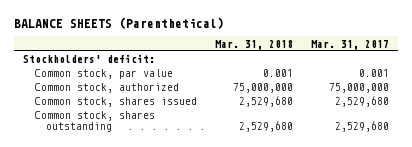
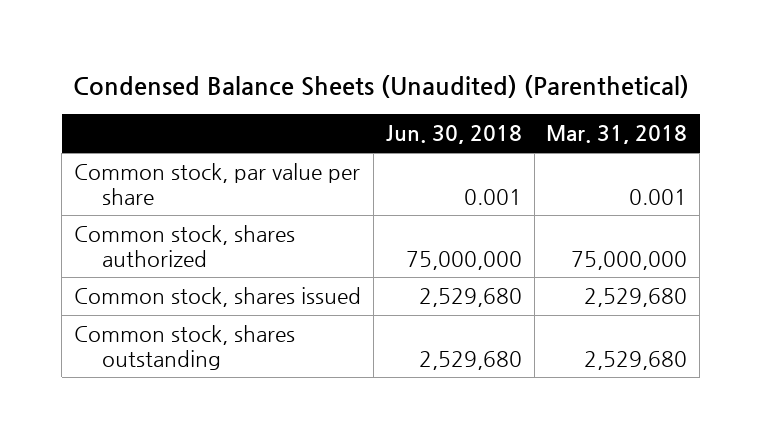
- BALANCE SHEETS (Parenthetical)
+ Condensed Balance Sheets (Unaudited) (Parenthetical)
- | Mar. 31, 2018 | Mar. 31, 2017
+ | Jun. 30, 2018 | Mar. 31, 2018
- Stockholders' deficit:
- Common stock, par value | 0.001 | 0.001
- Common stock, authorized | 75,000,000 | 75,000,000
+ Common stock, par value per share | 0.001 | 0.001
+ Common stock, shares authorized | 75,000,000 | 75,000,000

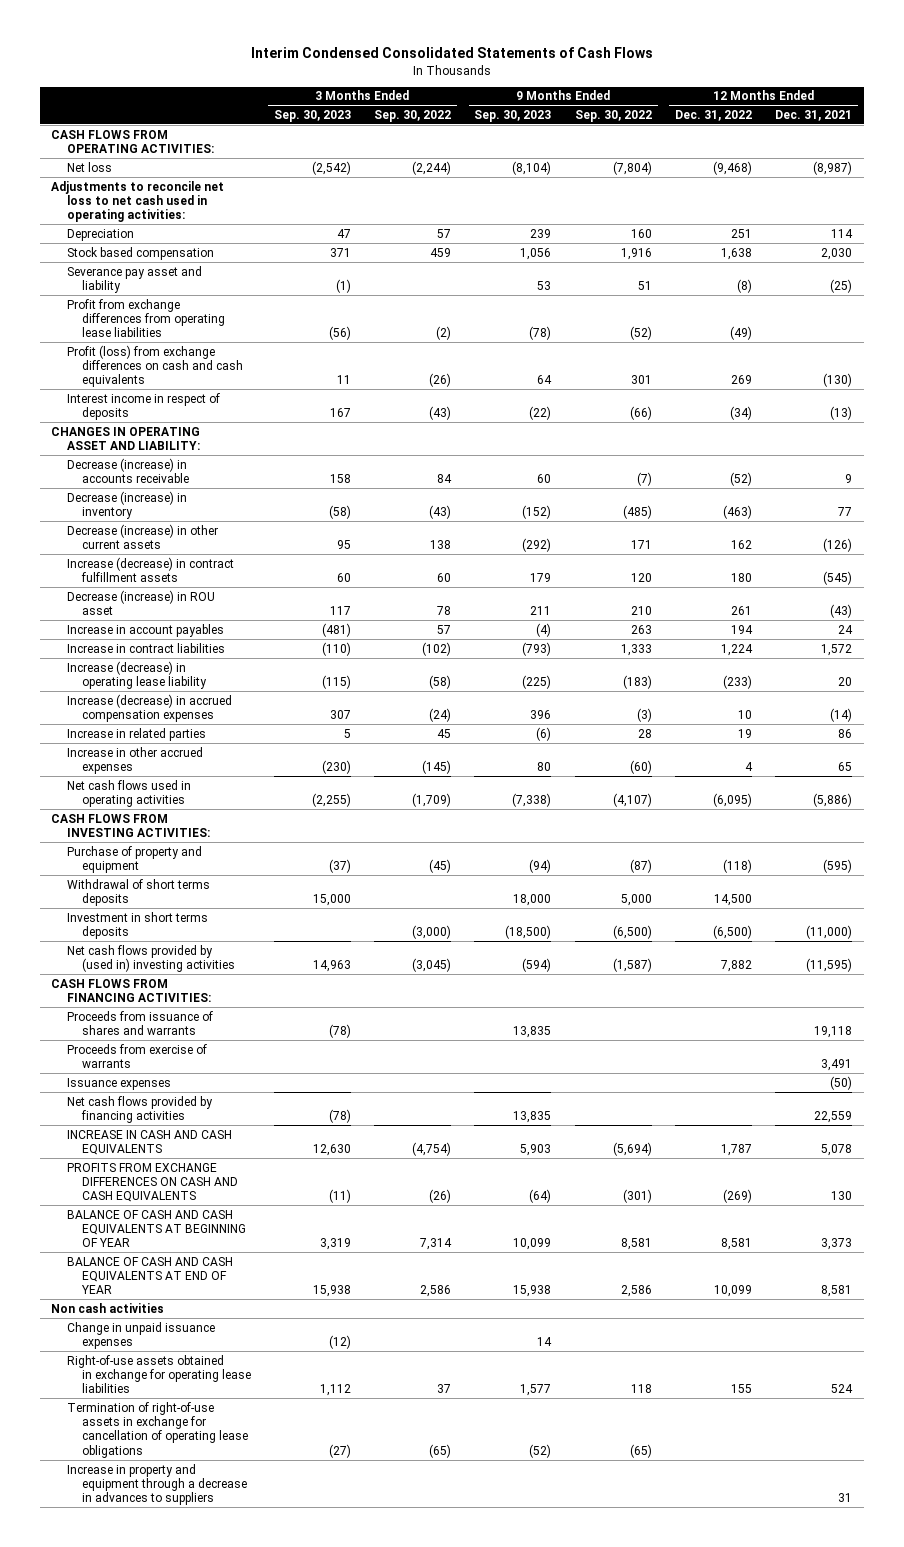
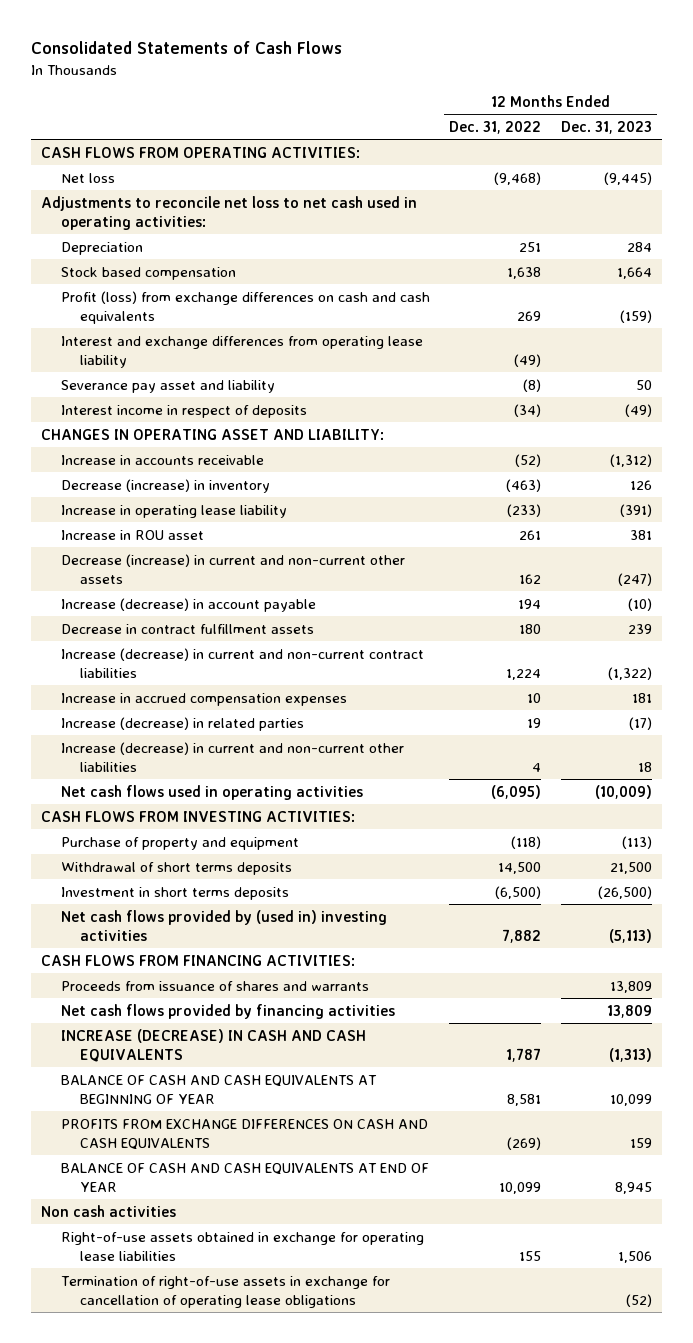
- Interim Condensed Consolidated Statements of Cash Flows
+ Consolidated Statements of Cash Flows
- | 3 Months Ended Sep. 30, 2023 | 3 Months Ended Sep. 30, 2022 | 9 Months Ended Sep. 30, 2023 | 9 Months Ended Sep. 30, 2022 | 12 Months Ended Dec. 31, 2022 | 12 Months Ended Dec. 31, 2021
+ | 12 Months Ended Dec. 31, 2022 | 12 Months Ended Dec. 31, 2023
- Profit from exchange differences from operating lease liabilities | (56) | (2) | (78) | (52) | (49) |
+ Interest and exchange differences from operating lease liability | (49) |
moved down: Severance pay asset and liability | (8) | 50
- Decrease (increase) in accounts receivable | 158 | 84 | 60 | (7) | (52) | 9
+ Increase in accounts receivable | (52) | (1,312)
- Decrease (increase) in other current assets | 95 | 138 | (292) | 171 | 162 | (126)
- Increase (decrease) in contract fulfillment assets | 60 | 60 | 179 | 120 | 180 | (545)
- Decrease (increase) in ROU asset | 117 | 78 | 211 | 210 | 261 | (43)
- Increase in account payables | (481) | 57 | (4) | 263 | 194 | 24
- Increase in contract liabilities | (110) | (102) | (793) | 1,333 | 1,224 | 1,572
- Increase (decrease) in operating lease liability | (115) | (58) | (225) | (183) | (233) | 20
- Increase (decrease) in accrued compensation expenses | 307 | (24) | 396 | (3) | 10 | (14)
- Increase in related parties | 5 | 45 | (6) | 28 | 19 | 86
- Increase in other accrued expenses | (230) | (145) | 80 | (60) | 4 | 65
+ Increase in operating lease liability | (233) | (391)
+ Increase in ROU asset | 261 | 381
+ Decrease (increase) in current and non-current other assets | 162 | (247)
+ Increase (decrease) in account payable | 194 | (10)
+ Decrease in contract fulfillment assets | 180 | 239
+ Increase (decrease) in current and non-current contract liabilities | 1,224 | (1,322)
+ Increase in accrued compensation expenses | 10 | 181
+ Increase (decrease) in related parties | 19 | (17)
+ Increase (decrease) in current and non-current other liabilities | 4 | 18
- Proceeds from exercise of warrants | | | | | | 3,491
- Issuance expenses | | | | | | (50)
- INCREASE IN CASH AND CASH EQUIVALENTS | 12,630 | (4,754) | 5,903 | (5,694) | 1,787 | 5,078
+ INCREASE (DECREASE) IN CASH AND CASH EQUIVALENTS | 1,787 | (1,313)
moved down: PROFITS FROM EXCHANGE DIFFERENCES ON CASH AND CASH EQUIVALENTS | (269) | 159
- Change in unpaid issuance expenses | (12) | | 14 | | |
- Increase in property and equipment through a decrease in advances to suppliers | | | | | | 31

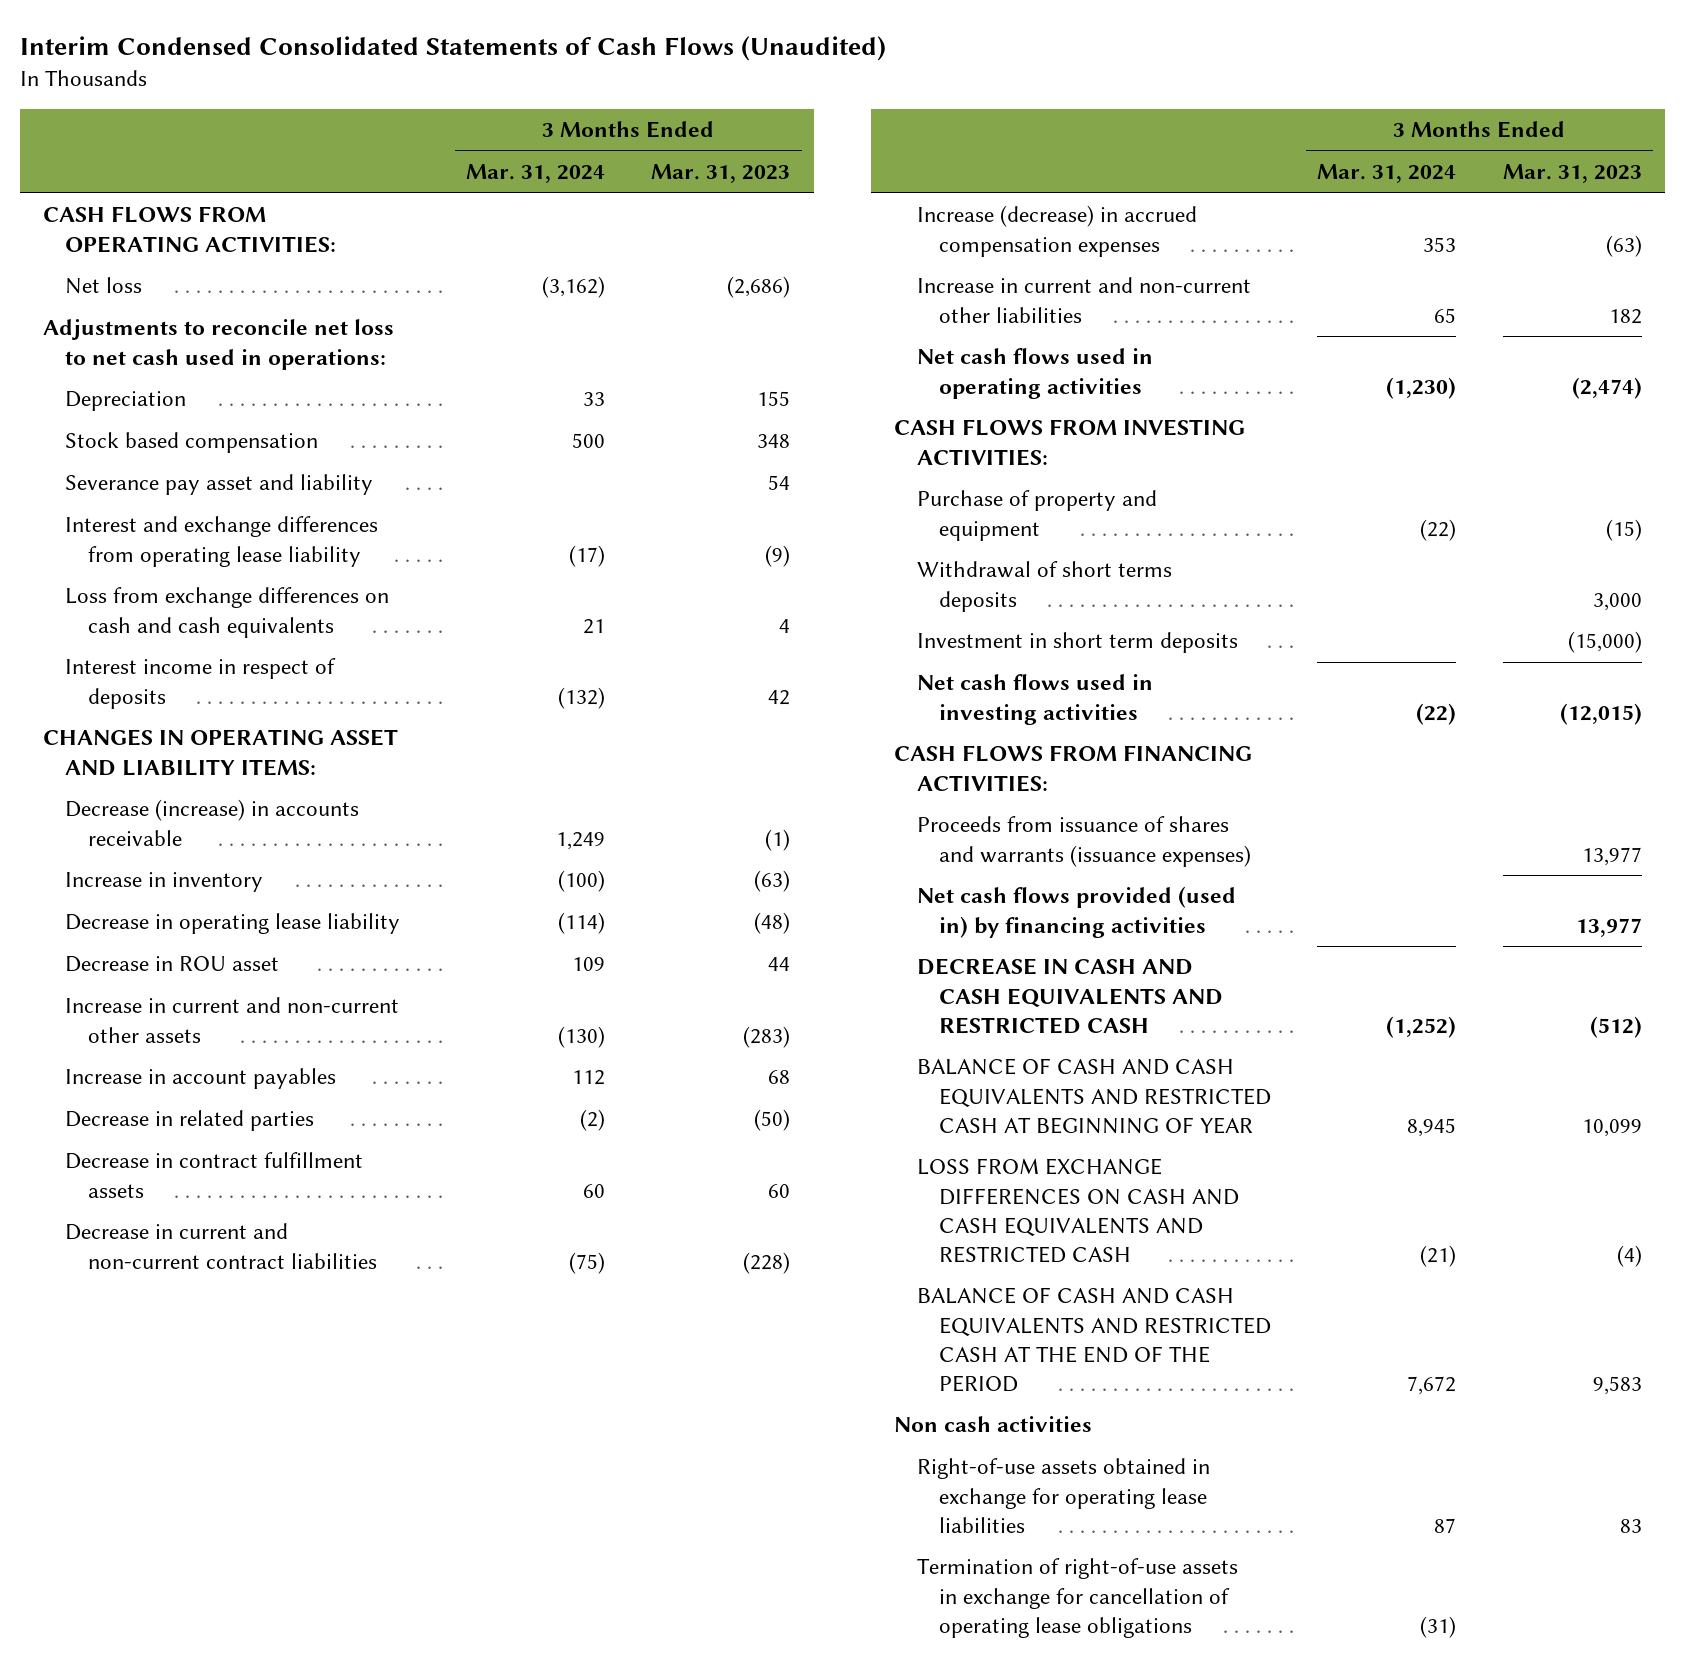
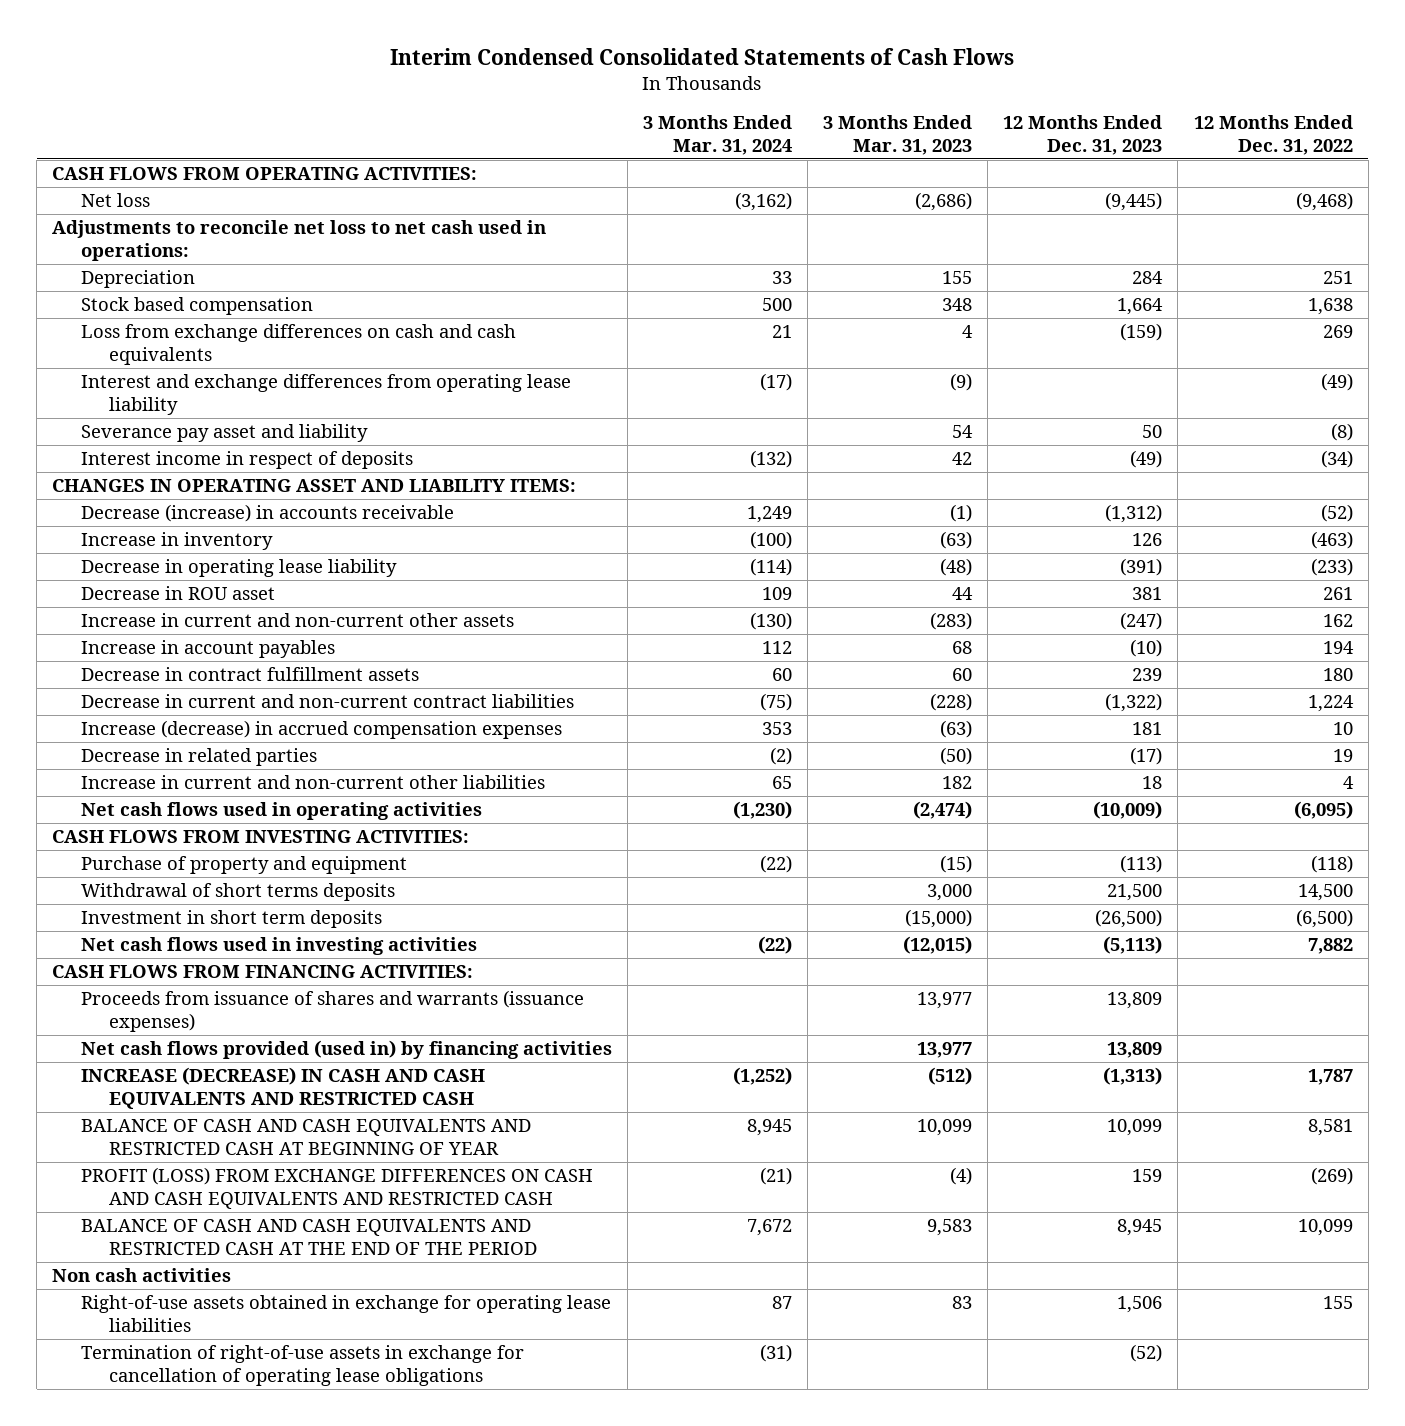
- Interim Condensed Consolidated Statements of Cash Flows (Unaudited)
+ Interim Condensed Consolidated Statements of Cash Flows
- | 3 Months Ended Mar. 31, 2024 | 3 Months Ended Mar. 31, 2023
+ | 3 Months Ended Mar. 31, 2024 | 3 Months Ended Mar. 31, 2023 | 12 Months Ended Dec. 31, 2023 | 12 Months Ended Dec. 31, 2022
moved down: Interest and exchange differences from operating lease liability | (17) | (9) | | (49)
moved down: Severance pay asset and liability | | 54 | 50 | (8)
moved down: Decrease in related parties | (2) | (50) | (17) | 19
- DECREASE IN CASH AND CASH EQUIVALENTS AND RESTRICTED CASH | (1,252) | (512)
+ INCREASE (DECREASE) IN CASH AND CASH EQUIVALENTS AND RESTRICTED CASH | (1,252) | (512) | (1,313) | 1,787
- LOSS FROM EXCHANGE DIFFERENCES ON CASH AND CASH EQUIVALENTS AND RESTRICTED CASH | (21) | (4)
+ PROFIT (LOSS) FROM EXCHANGE DIFFERENCES ON CASH AND CASH EQUIVALENTS AND RESTRICTED CASH | (21) | (4) | 159 | (269)

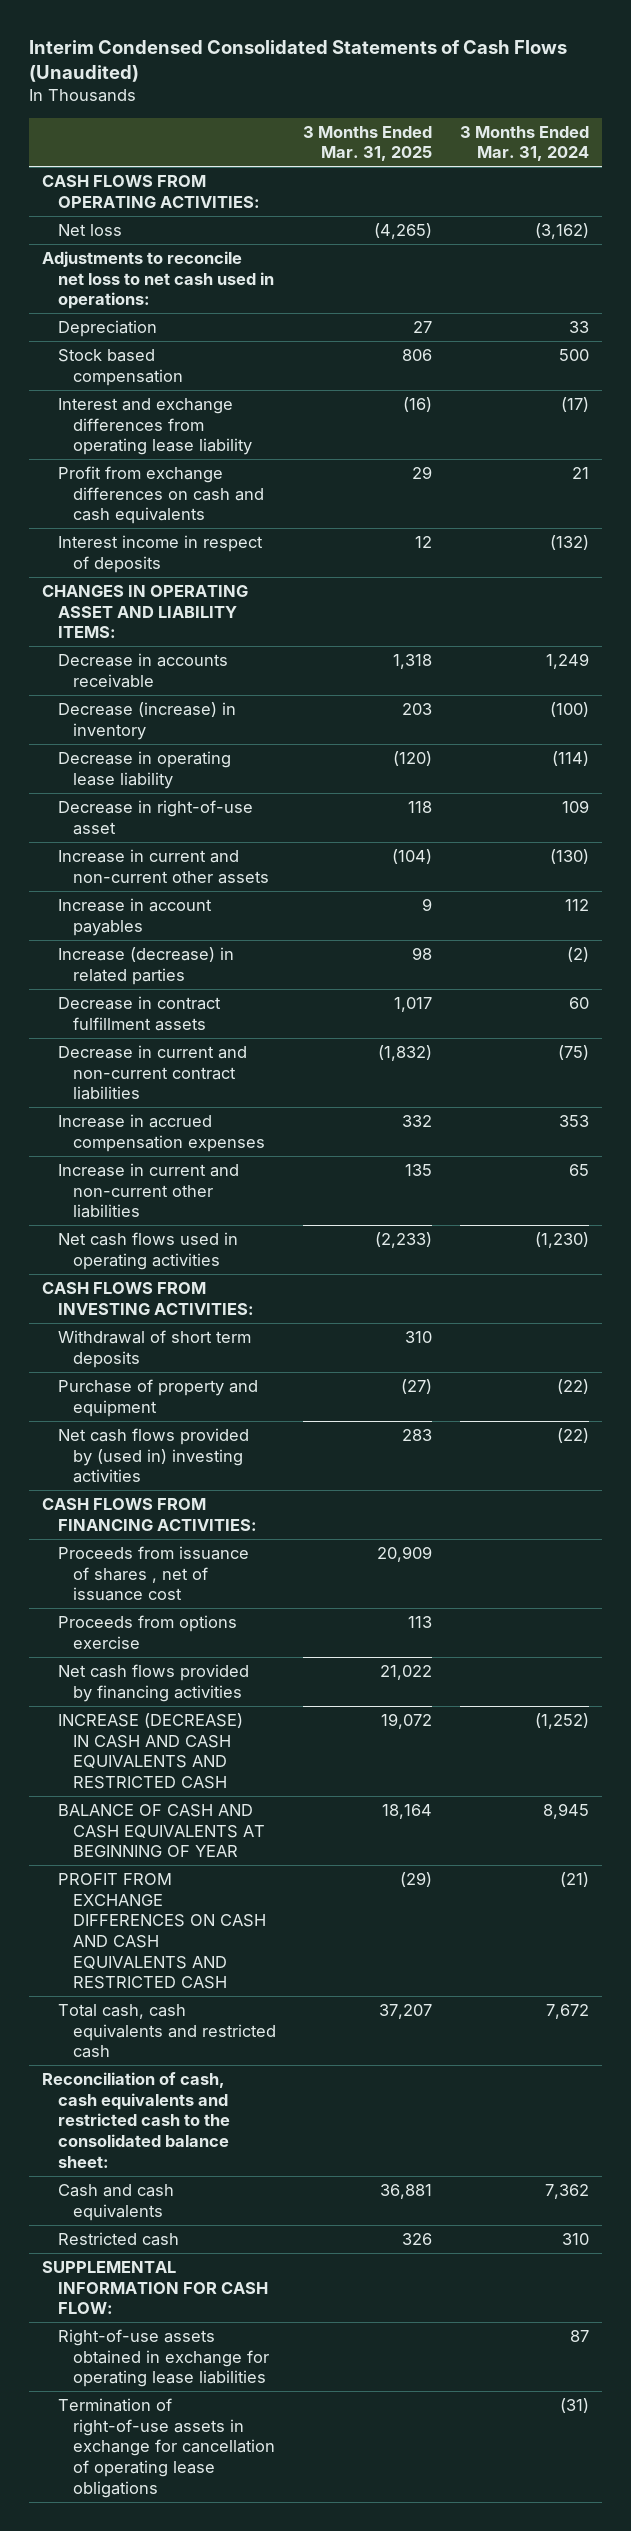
- Interim Condensed Consolidated Statements of Cash Flows
+ Interim Condensed Consolidated Statements of Cash Flows (Unaudited)
- | 3 Months Ended Mar. 31, 2024 | 3 Months Ended Mar. 31, 2023 | 12 Months Ended Dec. 31, 2023 | 12 Months Ended Dec. 31, 2022
+ | 3 Months Ended Mar. 31, 2025 | 3 Months Ended Mar. 31, 2024
- Loss from exchange differences on cash and cash equivalents | 21 | 4 | (159) | 269
- Severance pay asset and liability | | 54 | 50 | (8)
+ Profit from exchange differences on cash and cash equivalents | 29 | 21
- Decrease (increase) in accounts receivable | 1,249 | (1) | (1,312) | (52)
- Increase in inventory | (100) | (63) | 126 | (463)
+ Decrease in accounts receivable | 1,318 | 1,249
+ Decrease (increase) in inventory | 203 | (100)
- Decrease in ROU asset | 109 | 44 | 381 | 261
+ Decrease in right-of-use asset | 118 | 109
+ Increase (decrease) in related parties | 98 | (2)
- Increase (decrease) in accrued compensation expenses | 353 | (63) | 181 | 10
- Decrease in related parties | (2) | (50) | (17) | 19
+ Increase in accrued compensation expenses | 332 | 353
+ Withdrawal of short term deposits | 310 |
- Withdrawal of short terms deposits | | 3,000 | 21,500 | 14,500
- Investment in short term deposits | | (15,000) | (26,500) | (6,500)
- Net cash flows used in investing activities | (22) | (12,015) | (5,113) | 7,882
+ Net cash flows provided by (used in) investing activities | 283 | (22)
- Proceeds from issuance of shares and warrants (issuance expenses) | | 13,977 | 13,809 |
- Net cash flows provided (used in) by financing activities | | 13,977 | 13,809 |
+ Proceeds from issuance of shares , net of issuance cost | 20,909 |
+ Proceeds from options exercise | 113 |
+ Net cash flows provided by financing activities | 21,022 |
- BALANCE OF CASH AND CASH EQUIVALENTS AND RESTRICTED CASH AT BEGINNING OF YEAR | 8,945 | 10,099 | 10,099 | 8,581
- PROFIT (LOSS) FROM EXCHANGE DIFFERENCES ON CASH AND CASH EQUIVALENTS AND RESTRICTED CASH | (21) | (4) | 159 | (269)
- BALANCE OF CASH AND CASH EQUIVALENTS AND RESTRICTED CASH AT THE END OF THE PERIOD | 7,672 | 9,583 | 8,945 | 10,099
- Non cash activities
+ BALANCE OF CASH AND CASH EQUIVALENTS AT BEGINNING OF YEAR | 18,164 | 8,945
+ PROFIT FROM EXCHANGE DIFFERENCES ON CASH AND CASH EQUIVALENTS AND RESTRICTED CASH | (29) | (21)
+ Total cash, cash equivalents and restricted cash | 37,207 | 7,672
+ Reconciliation of cash, cash equivalents and restricted cash to the consolidated balance sheet:
+ Cash and cash equivalents | 36,881 | 7,362
+ Restricted cash | 326 | 310
+ SUPPLEMENTAL INFORMATION FOR CASH FLOW:

